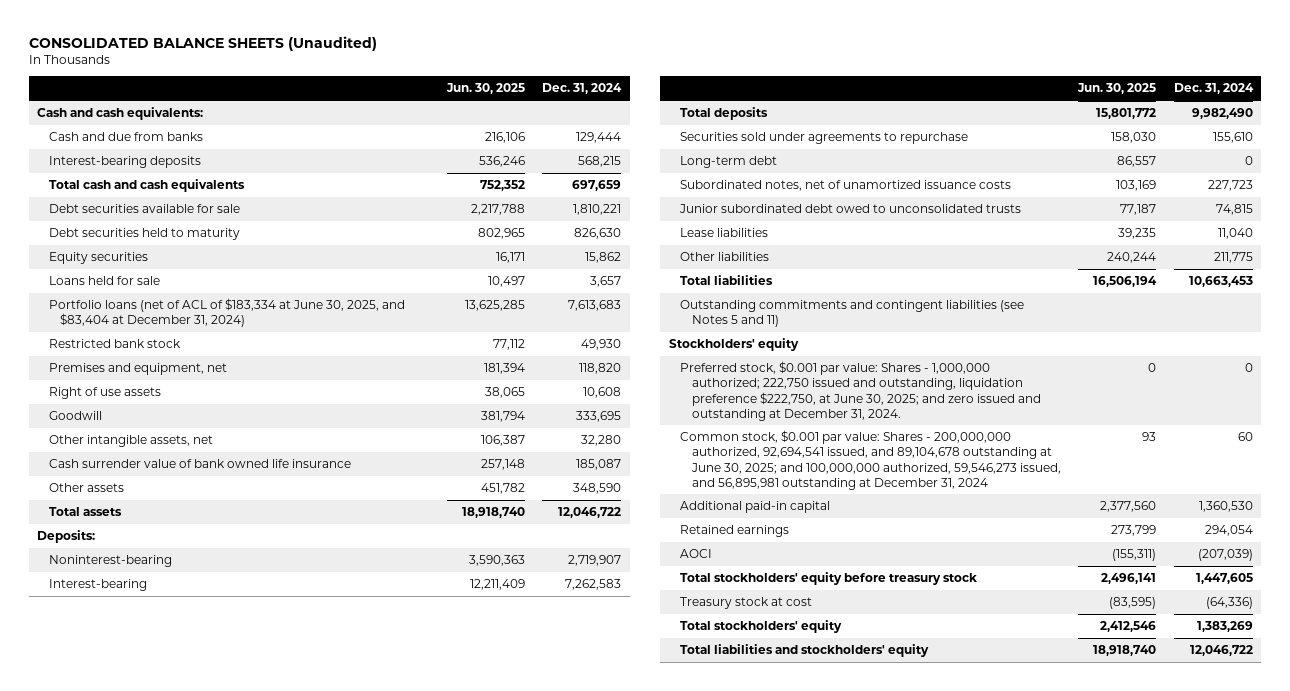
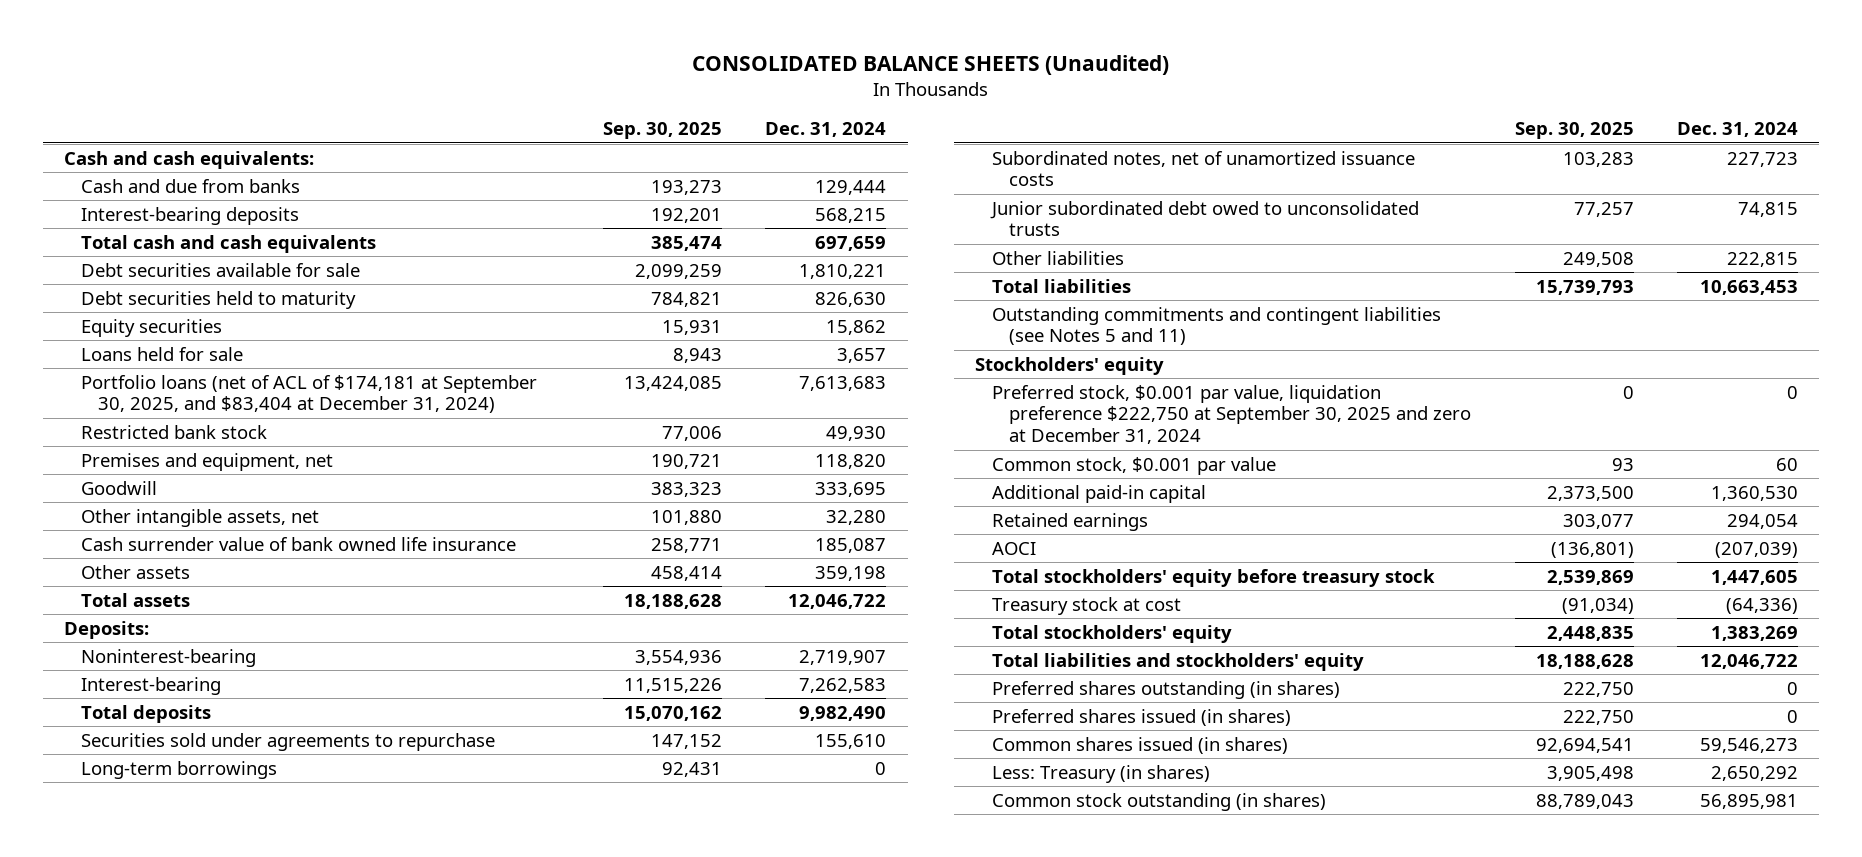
- | Jun. 30, 2025 | Dec. 31, 2024
+ | Sep. 30, 2025 | Dec. 31, 2024
- Portfolio loans (net of ACL of $183,334 at June 30, 2025, and $83,404 at December 31, 2024) | 13,625,285 | 7,613,683
+ Portfolio loans (net of ACL of $174,181 at September 30, 2025, and $83,404 at December 31, 2024) | 13,424,085 | 7,613,683
- Right of use assets | 38,065 | 10,608
- Other assets | 451,782 | 348,590
+ Other assets | 458,414 | 359,198
- Long-term debt | 86,557 | 0
+ Long-term borrowings | 92,431 | 0
- Lease liabilities | 39,235 | 11,040
- Other liabilities | 240,244 | 211,775
+ Other liabilities | 249,508 | 222,815
- Preferred stock, $0.001 par value: Shares - 1,000,000 authorized; 222,750 issued and outstanding, liquidation preference $222,750, at June 30, 2025; and zero issued and outstanding at December 31, 2024. | 0 | 0
- Common stock, $0.001 par value: Shares - 200,000,000 authorized, 92,694,541 issued, and 89,104,678 outstanding at June 30, 2025; and 100,000,000 authorized, 59,546,273 issued, and 56,895,981 outstanding at December 31, 2024 | 93 | 60
+ Preferred stock, $0.001 par value, liquidation preference $222,750 at September 30, 2025 and zero at December 31, 2024 | 0 | 0
+ Common stock, $0.001 par value | 93 | 60
+ Preferred shares outstanding (in shares) | 222,750 | 0
+ Preferred shares issued (in shares) | 222,750 | 0
+ Common shares issued (in shares) | 92,694,541 | 59,546,273
+ Less: Treasury (in shares) | 3,905,498 | 2,650,292
+ Common stock outstanding (in shares) | 88,789,043 | 56,895,981

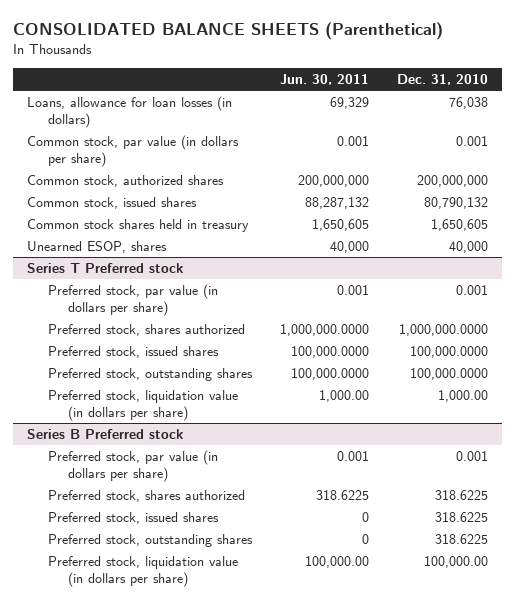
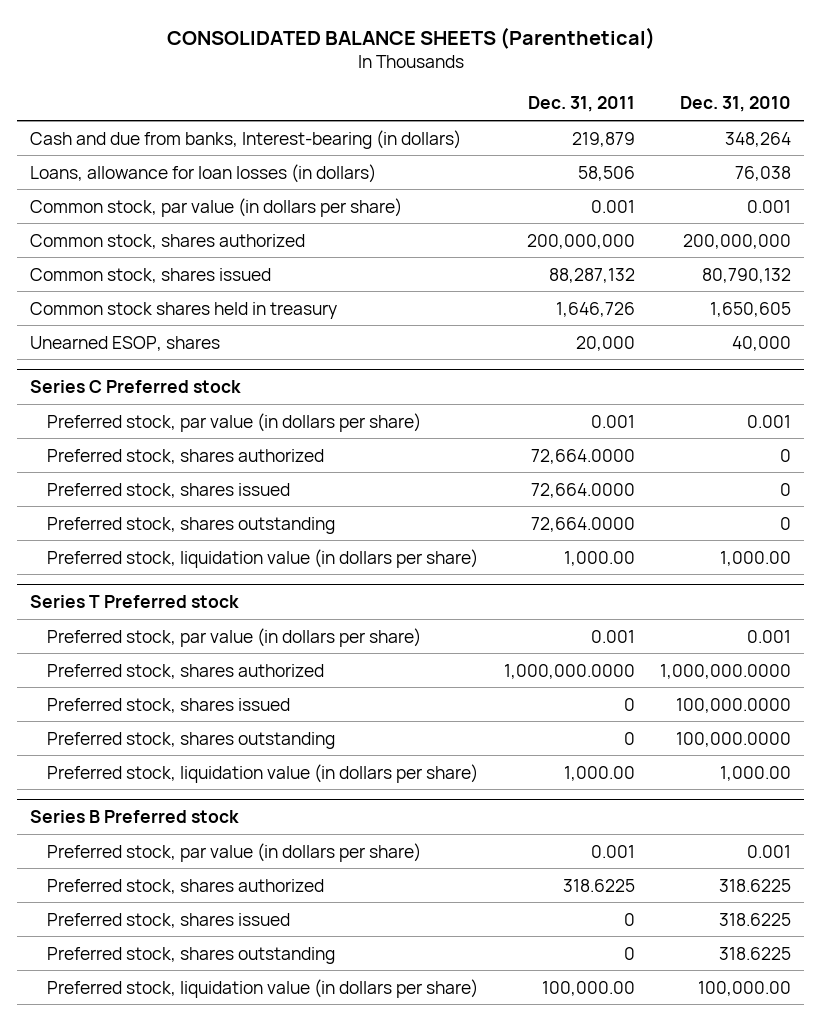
- | Jun. 30, 2011 | Dec. 31, 2010
+ | Dec. 31, 2011 | Dec. 31, 2010
+ Cash and due from banks, Interest-bearing (in dollars) | 219,879 | 348,264
- Common stock, authorized shares | 200,000,000 | 200,000,000
- Common stock, issued shares | 88,287,132 | 80,790,132
+ Common stock, shares authorized | 200,000,000 | 200,000,000
+ Common stock, shares issued | 88,287,132 | 80,790,132
+ Series C Preferred stock
+ Preferred stock, par value (in dollars per share) | 0.001 | 0.001
+ Preferred stock, shares authorized | 72,664.0000 | 0
+ Preferred stock, shares issued | 72,664.0000 | 0
+ Preferred stock, shares outstanding | 72,664.0000 | 0
+ Preferred stock, liquidation value (in dollars per share) | 1,000.00 | 1,000.00
@ Series T Preferred stock
- Preferred stock, issued shares | 100,000.0000 | 100,000.0000
- Preferred stock, outstanding shares | 100,000.0000 | 100,000.0000
+ Preferred stock, shares issued | 0 | 100,000.0000
+ Preferred stock, shares outstanding | 0 | 100,000.0000
@ Series B Preferred stock
- Preferred stock, issued shares | 0 | 318.6225
- Preferred stock, outstanding shares | 0 | 318.6225
+ Preferred stock, shares issued | 0 | 318.6225
+ Preferred stock, shares outstanding | 0 | 318.6225

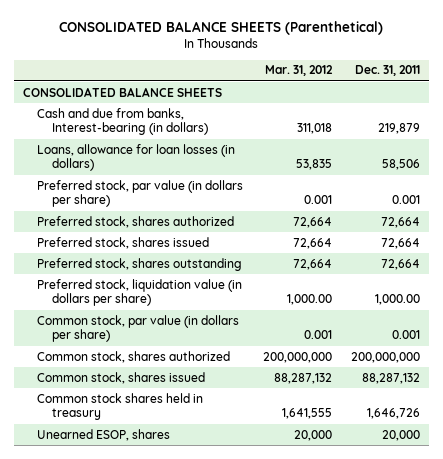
- | Dec. 31, 2011 | Dec. 31, 2010
+ | Mar. 31, 2012 | Dec. 31, 2011
+ CONSOLIDATED BALANCE SHEETS
+ Preferred stock, par value (in dollars per share) | 0.001 | 0.001
+ Preferred stock, shares authorized | 72,664 | 72,664
+ Preferred stock, shares issued | 72,664 | 72,664
+ Preferred stock, shares outstanding | 72,664 | 72,664
+ Preferred stock, liquidation value (in dollars per share) | 1,000.00 | 1,000.00
- Series C Preferred stock
- Preferred stock, par value (in dollars per share) | 0.001 | 0.001
- Preferred stock, shares authorized | 72,664.0000 | 0
- Preferred stock, shares issued | 72,664.0000 | 0
- Preferred stock, shares outstanding | 72,664.0000 | 0
- Preferred stock, liquidation value (in dollars per share) | 1,000.00 | 1,000.00
- Series T Preferred stock
- Preferred stock, par value (in dollars per share) | 0.001 | 0.001
- Preferred stock, shares authorized | 1,000,000.0000 | 1,000,000.0000
- Preferred stock, shares issued | 0 | 100,000.0000
- Preferred stock, shares outstanding | 0 | 100,000.0000
- Preferred stock, liquidation value (in dollars per share) | 1,000.00 | 1,000.00
- Series B Preferred stock
- Preferred stock, par value (in dollars per share) | 0.001 | 0.001
- Preferred stock, shares authorized | 318.6225 | 318.6225
- Preferred stock, shares issued | 0 | 318.6225
- Preferred stock, shares outstanding | 0 | 318.6225
- Preferred stock, liquidation value (in dollars per share) | 100,000.00 | 100,000.00

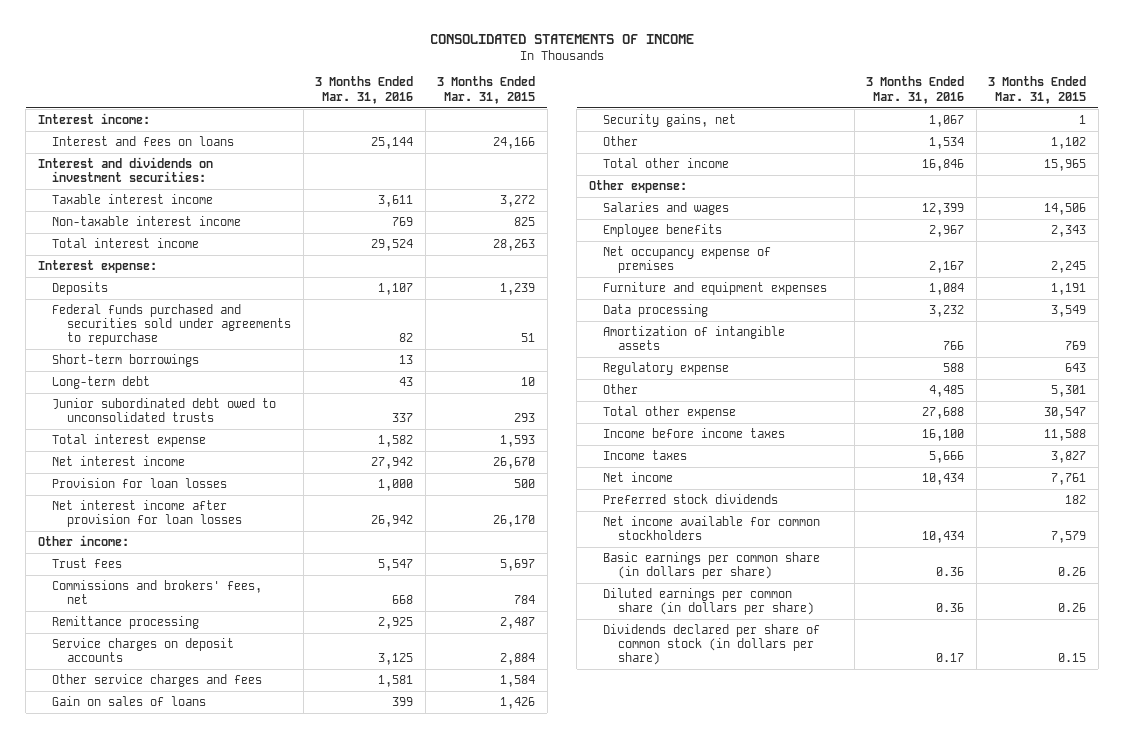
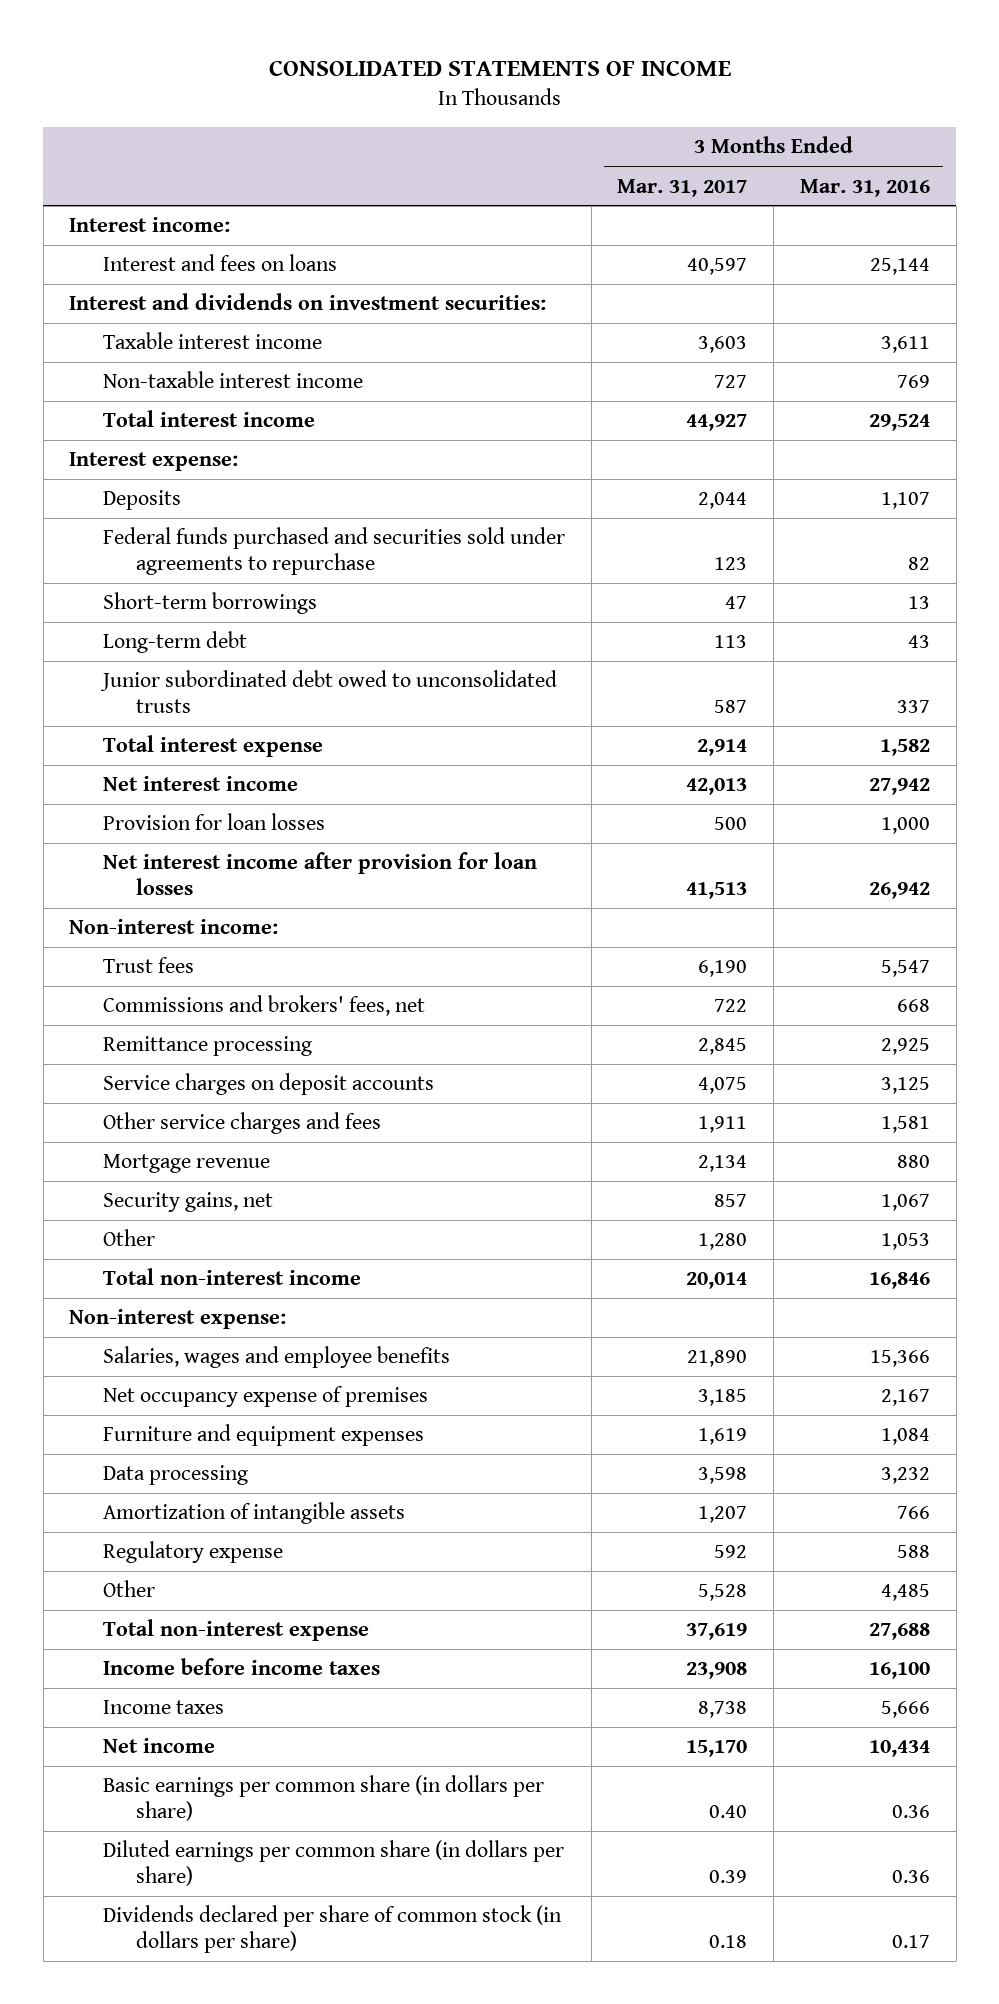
- | 3 Months Ended Mar. 31, 2016 | 3 Months Ended Mar. 31, 2015
+ | 3 Months Ended Mar. 31, 2017 | 3 Months Ended Mar. 31, 2016
- Other income:
+ Non-interest income:
- Gain on sales of loans | 399 | 1,426
+ Mortgage revenue | 2,134 | 880
- Other | 1,534 | 1,102
- Total other income | 16,846 | 15,965
- Other expense:
- Salaries and wages | 12,399 | 14,506
- Employee benefits | 2,967 | 2,343
+ Other | 1,280 | 1,053
+ Total non-interest income | 20,014 | 16,846
+ Non-interest expense:
+ Salaries, wages and employee benefits | 21,890 | 15,366
- Total other expense | 27,688 | 30,547
+ Total non-interest expense | 37,619 | 27,688
- Preferred stock dividends | | 182
- Net income available for common stockholders | 10,434 | 7,579

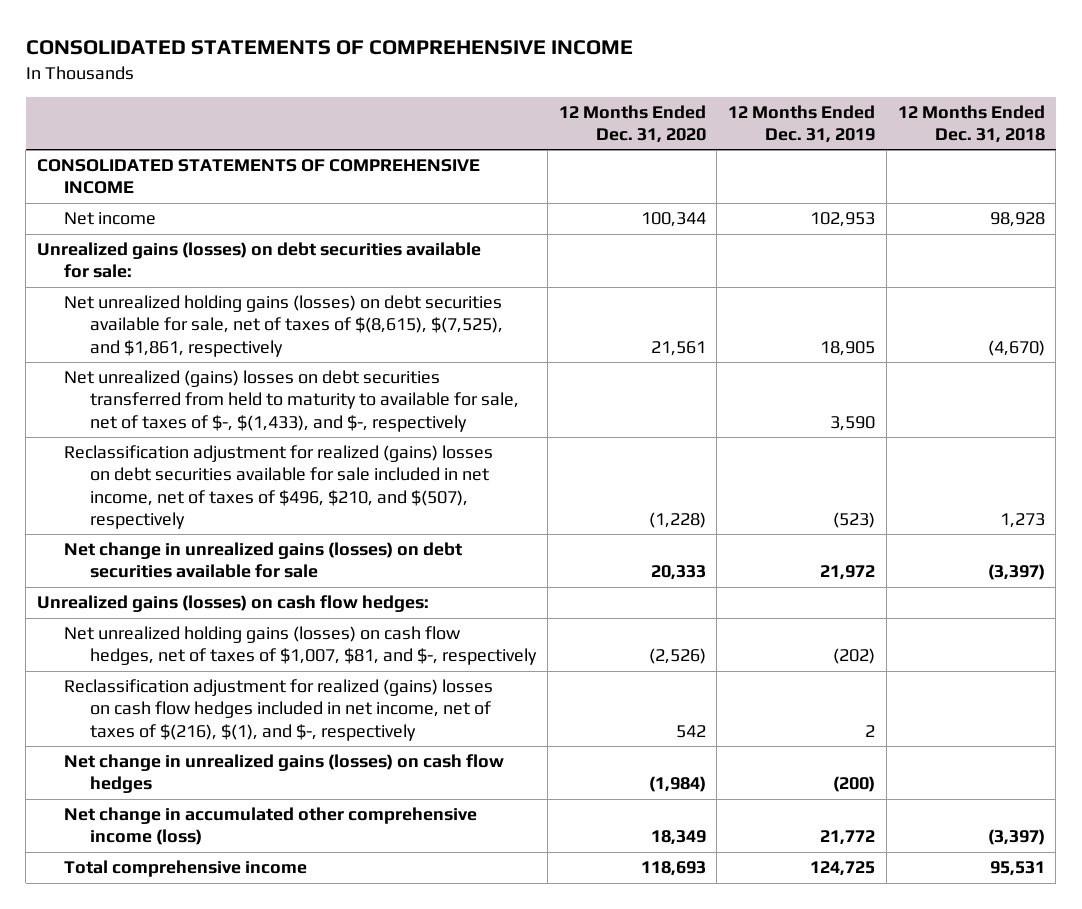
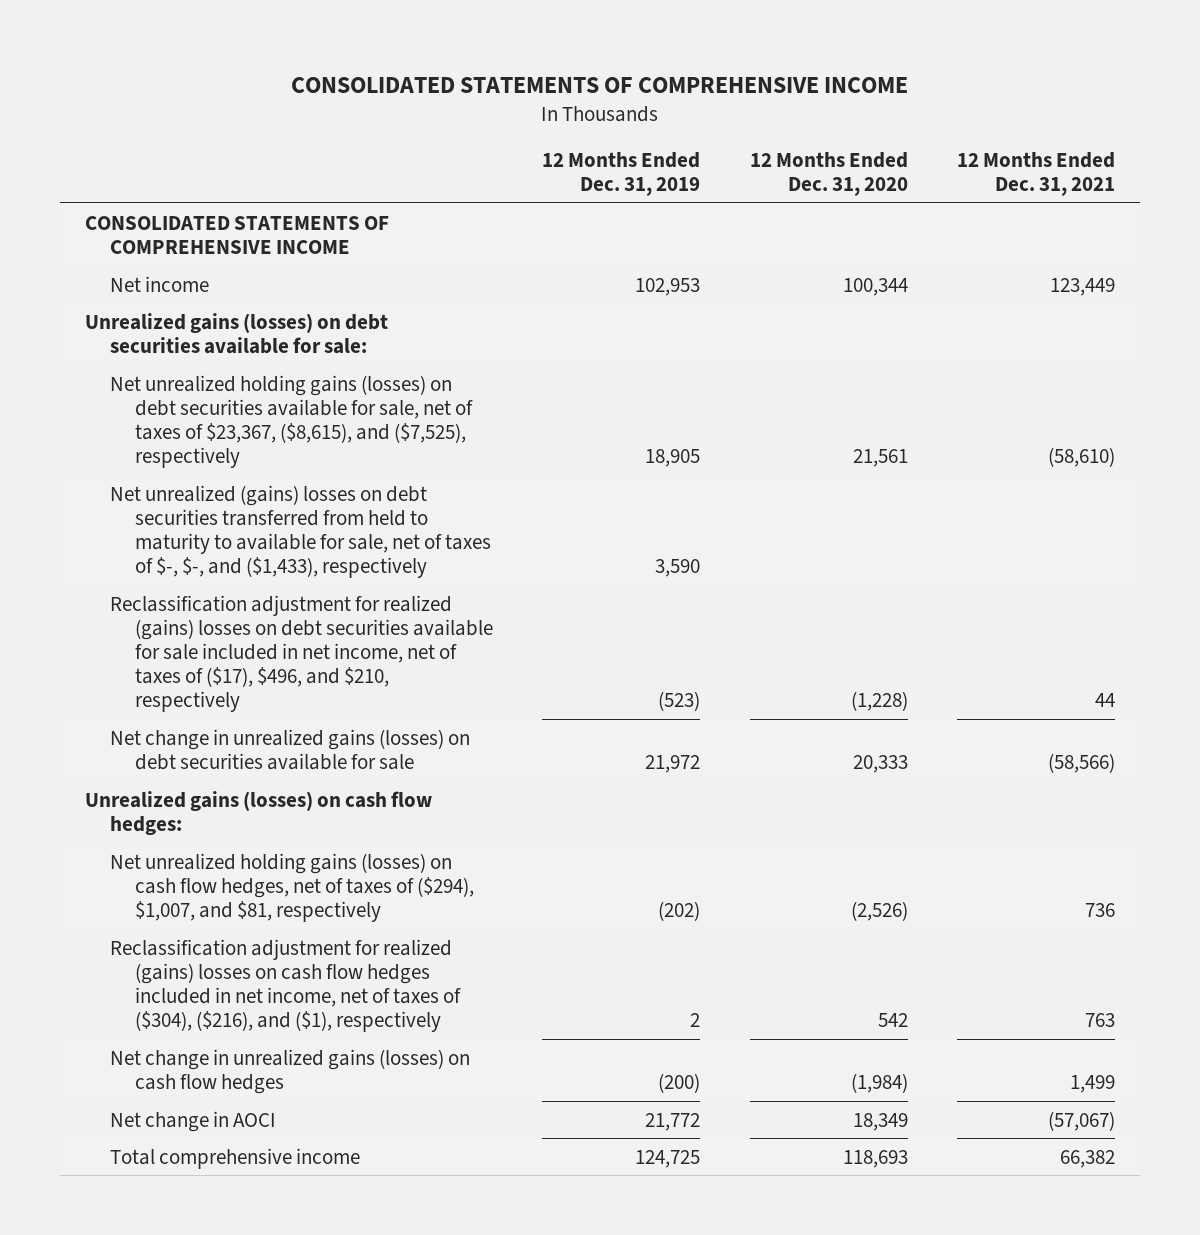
- | 12 Months Ended Dec. 31, 2020 | 12 Months Ended Dec. 31, 2019 | 12 Months Ended Dec. 31, 2018
+ | 12 Months Ended Dec. 31, 2019 | 12 Months Ended Dec. 31, 2020 | 12 Months Ended Dec. 31, 2021
- Net unrealized holding gains (losses) on debt securities available for sale, net of taxes of $(8,615), $(7,525), and $1,861, respectively | 21,561 | 18,905 | (4,670)
- Net unrealized (gains) losses on debt securities transferred from held to maturity to available for sale, net of taxes of $-, $(1,433), and $-, respectively | | 3,590 |
- Reclassification adjustment for realized (gains) losses on debt securities available for sale included in net income, net of taxes of $496, $210, and $(507), respectively | (1,228) | (523) | 1,273
+ Net unrealized holding gains (losses) on debt securities available for sale, net of taxes of $23,367, ($8,615), and ($7,525), respectively | 18,905 | 21,561 | (58,610)
+ Net unrealized (gains) losses on debt securities transferred from held to maturity to available for sale, net of taxes of $-, $-, and ($1,433), respectively | 3,590 | |
+ Reclassification adjustment for realized (gains) losses on debt securities available for sale included in net income, net of taxes of ($17), $496, and $210, respectively | (523) | (1,228) | 44
- Net unrealized holding gains (losses) on cash flow hedges, net of taxes of $1,007, $81, and $-, respectively | (2,526) | (202) |
- Reclassification adjustment for realized (gains) losses on cash flow hedges included in net income, net of taxes of $(216), $(1), and $-, respectively | 542 | 2 |
+ Net unrealized holding gains (losses) on cash flow hedges, net of taxes of ($294), $1,007, and $81, respectively | (202) | (2,526) | 736
+ Reclassification adjustment for realized (gains) losses on cash flow hedges included in net income, net of taxes of ($304), ($216), and ($1), respectively | 2 | 542 | 763
- Net change in accumulated other comprehensive income (loss) | 18,349 | 21,772 | (3,397)
+ Net change in AOCI | 21,772 | 18,349 | (57,067)

